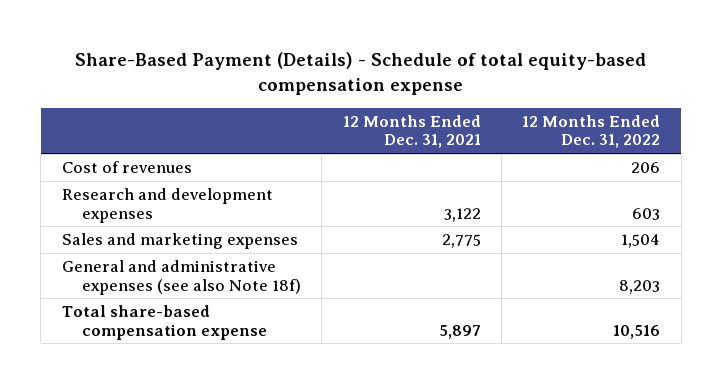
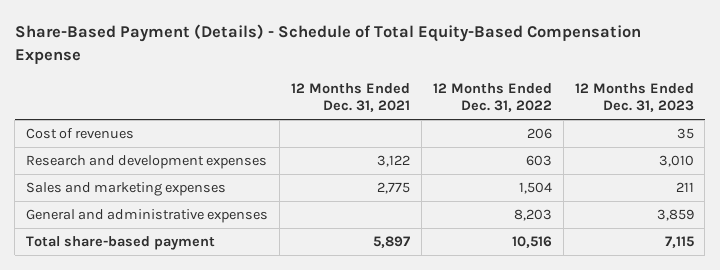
- Share-Based Payment (Details) - Schedule of total equity-based compensation expense
+ Share-Based Payment (Details) - Schedule of Total Equity-Based Compensation Expense
- | 12 Months Ended Dec. 31, 2021 | 12 Months Ended Dec. 31, 2022
+ | 12 Months Ended Dec. 31, 2021 | 12 Months Ended Dec. 31, 2022 | 12 Months Ended Dec. 31, 2023
- General and administrative expenses (see also Note 18f) | | 8,203
- Total share-based compensation expense | 5,897 | 10,516
+ General and administrative expenses | | 8,203 | 3,859
+ Total share-based payment | 5,897 | 10,516 | 7,115

